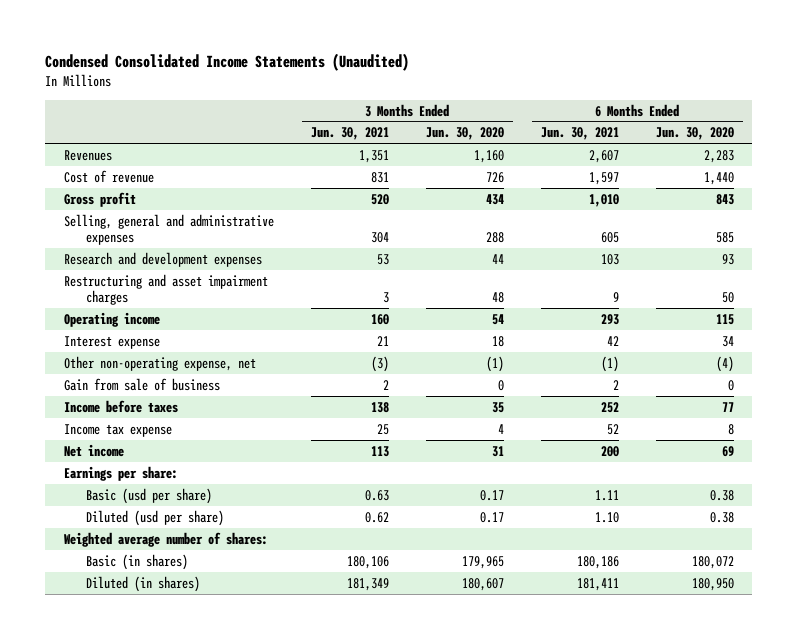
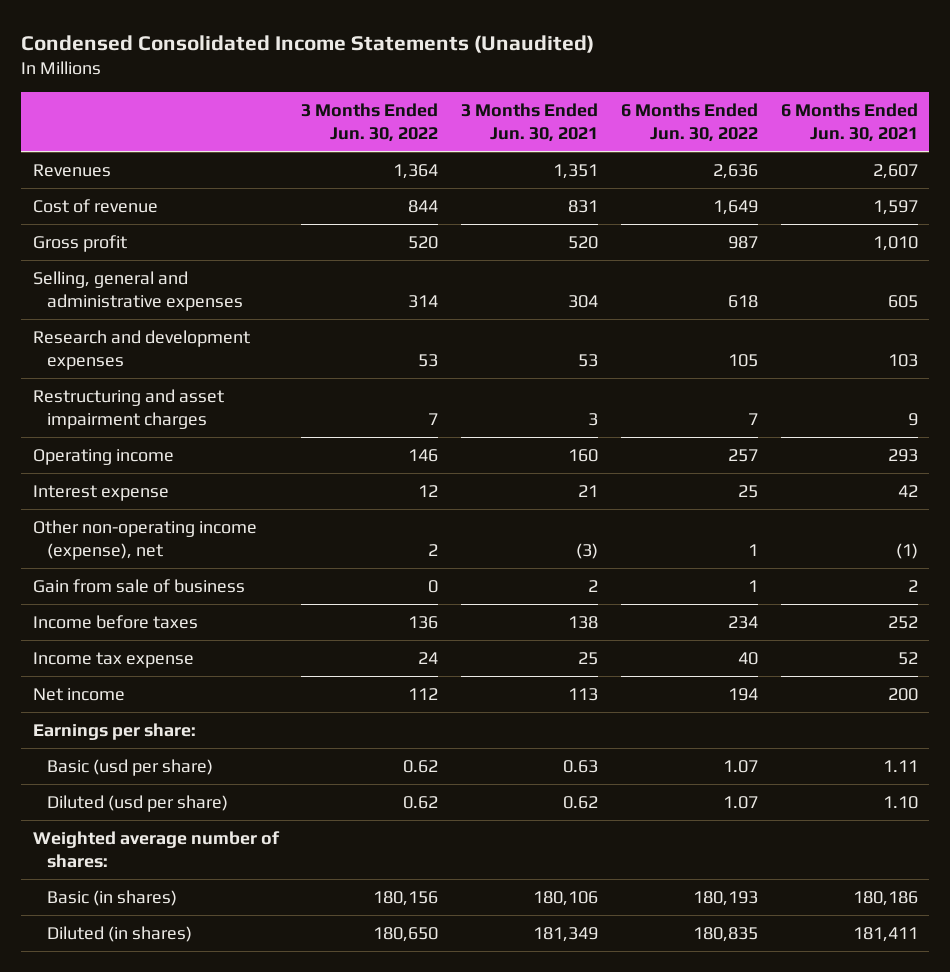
- | 3 Months Ended Jun. 30, 2021 | 3 Months Ended Jun. 30, 2020 | 6 Months Ended Jun. 30, 2021 | 6 Months Ended Jun. 30, 2020
+ | 3 Months Ended Jun. 30, 2022 | 3 Months Ended Jun. 30, 2021 | 6 Months Ended Jun. 30, 2022 | 6 Months Ended Jun. 30, 2021
- Other non-operating expense, net | (3) | (1) | (1) | (4)
+ Other non-operating income (expense), net | 2 | (3) | 1 | (1)

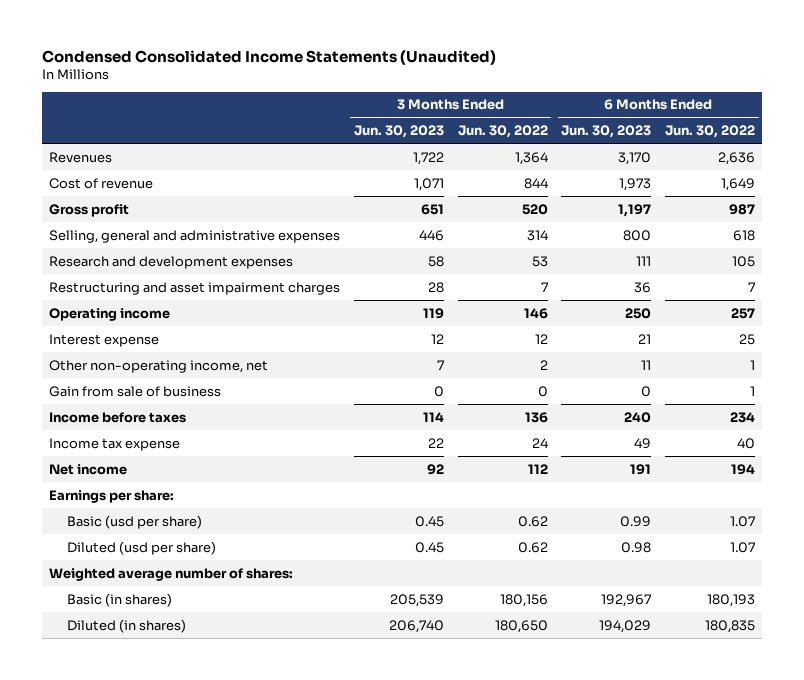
- | 3 Months Ended Jun. 30, 2022 | 3 Months Ended Jun. 30, 2021 | 6 Months Ended Jun. 30, 2022 | 6 Months Ended Jun. 30, 2021
+ | 3 Months Ended Jun. 30, 2023 | 3 Months Ended Jun. 30, 2022 | 6 Months Ended Jun. 30, 2023 | 6 Months Ended Jun. 30, 2022
- Other non-operating income (expense), net | 2 | (3) | 1 | (1)
+ Other non-operating income, net | 7 | 2 | 11 | 1

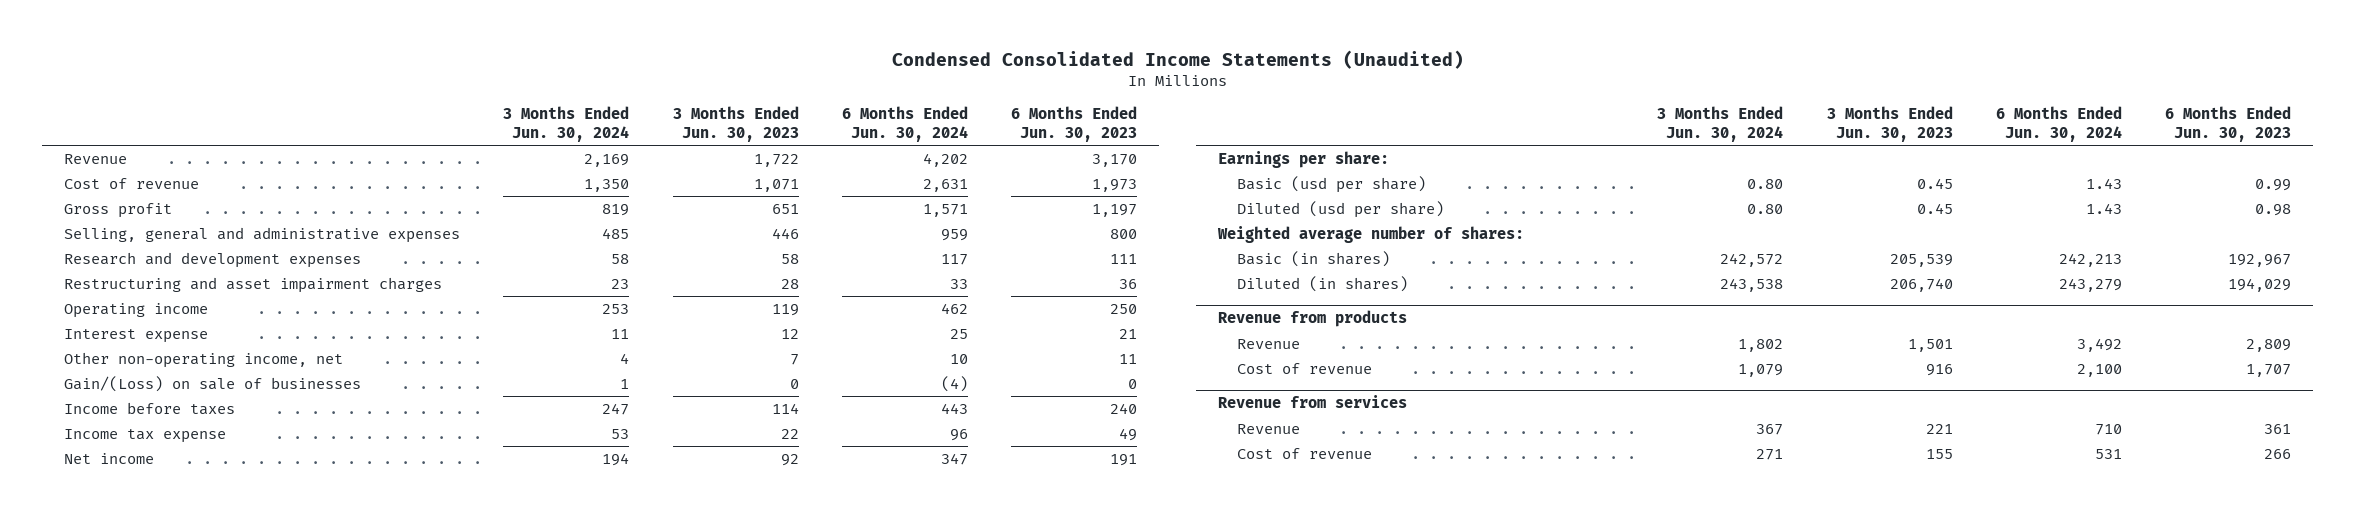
- | 3 Months Ended Jun. 30, 2023 | 3 Months Ended Jun. 30, 2022 | 6 Months Ended Jun. 30, 2023 | 6 Months Ended Jun. 30, 2022
+ | 3 Months Ended Jun. 30, 2024 | 3 Months Ended Jun. 30, 2023 | 6 Months Ended Jun. 30, 2024 | 6 Months Ended Jun. 30, 2023
- Revenues | 1,722 | 1,364 | 3,170 | 2,636
+ Revenue | 2,169 | 1,722 | 4,202 | 3,170
- Gain from sale of business | 0 | 0 | 0 | 1
+ Gain/(Loss) on sale of businesses | 1 | 0 | (4) | 0
+ Revenue from products
+ Revenue | 1,802 | 1,501 | 3,492 | 2,809
+ Cost of revenue | 1,079 | 916 | 2,100 | 1,707
+ Revenue from services
+ Revenue | 367 | 221 | 710 | 361
+ Cost of revenue | 271 | 155 | 531 | 266

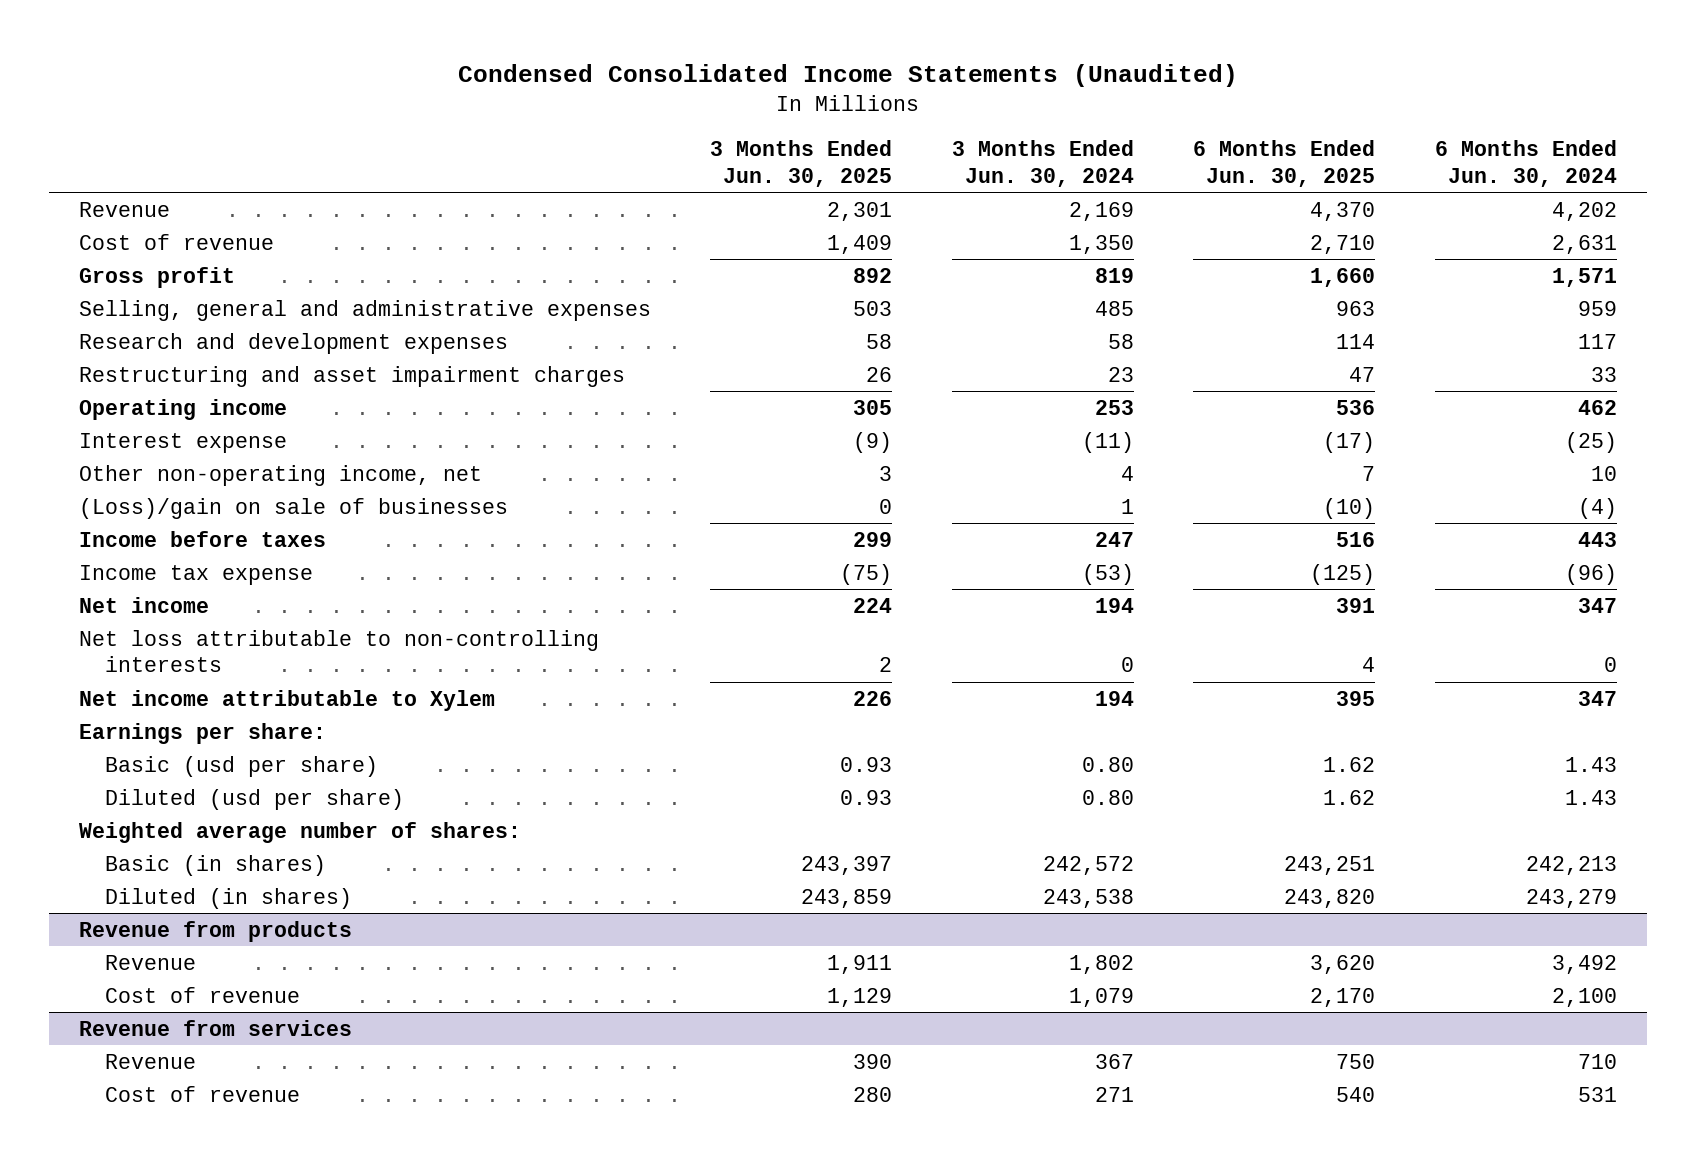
- | 3 Months Ended Jun. 30, 2024 | 3 Months Ended Jun. 30, 2023 | 6 Months Ended Jun. 30, 2024 | 6 Months Ended Jun. 30, 2023
+ | 3 Months Ended Jun. 30, 2025 | 3 Months Ended Jun. 30, 2024 | 6 Months Ended Jun. 30, 2025 | 6 Months Ended Jun. 30, 2024
- Interest expense | 11 | 12 | 25 | 21
+ Interest expense | (9) | (11) | (17) | (25)
- Gain/(Loss) on sale of businesses | 1 | 0 | (4) | 0
+ (Loss)/gain on sale of businesses | 0 | 1 | (10) | (4)
- Income tax expense | 53 | 22 | 96 | 49
+ Income tax expense | (75) | (53) | (125) | (96)
+ Net loss attributable to non-controlling interests | 2 | 0 | 4 | 0
+ Net income attributable to Xylem | 226 | 194 | 395 | 347

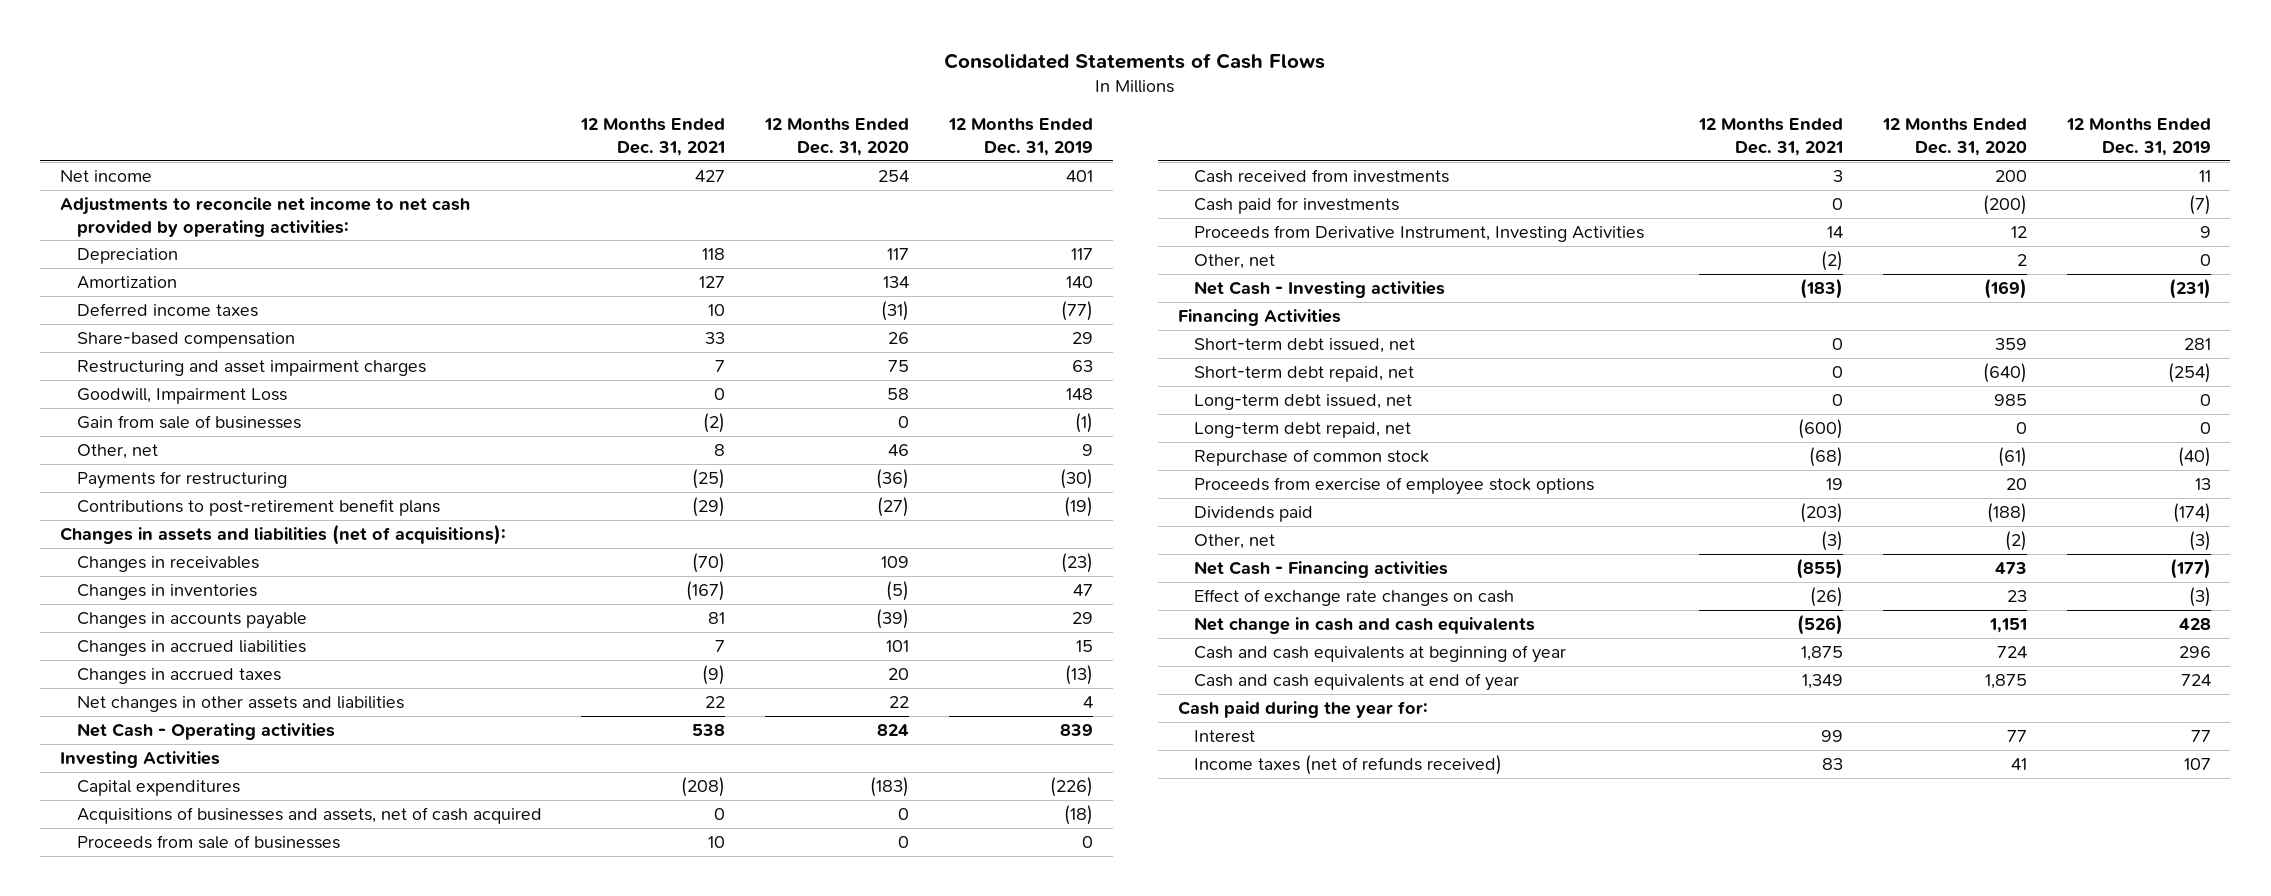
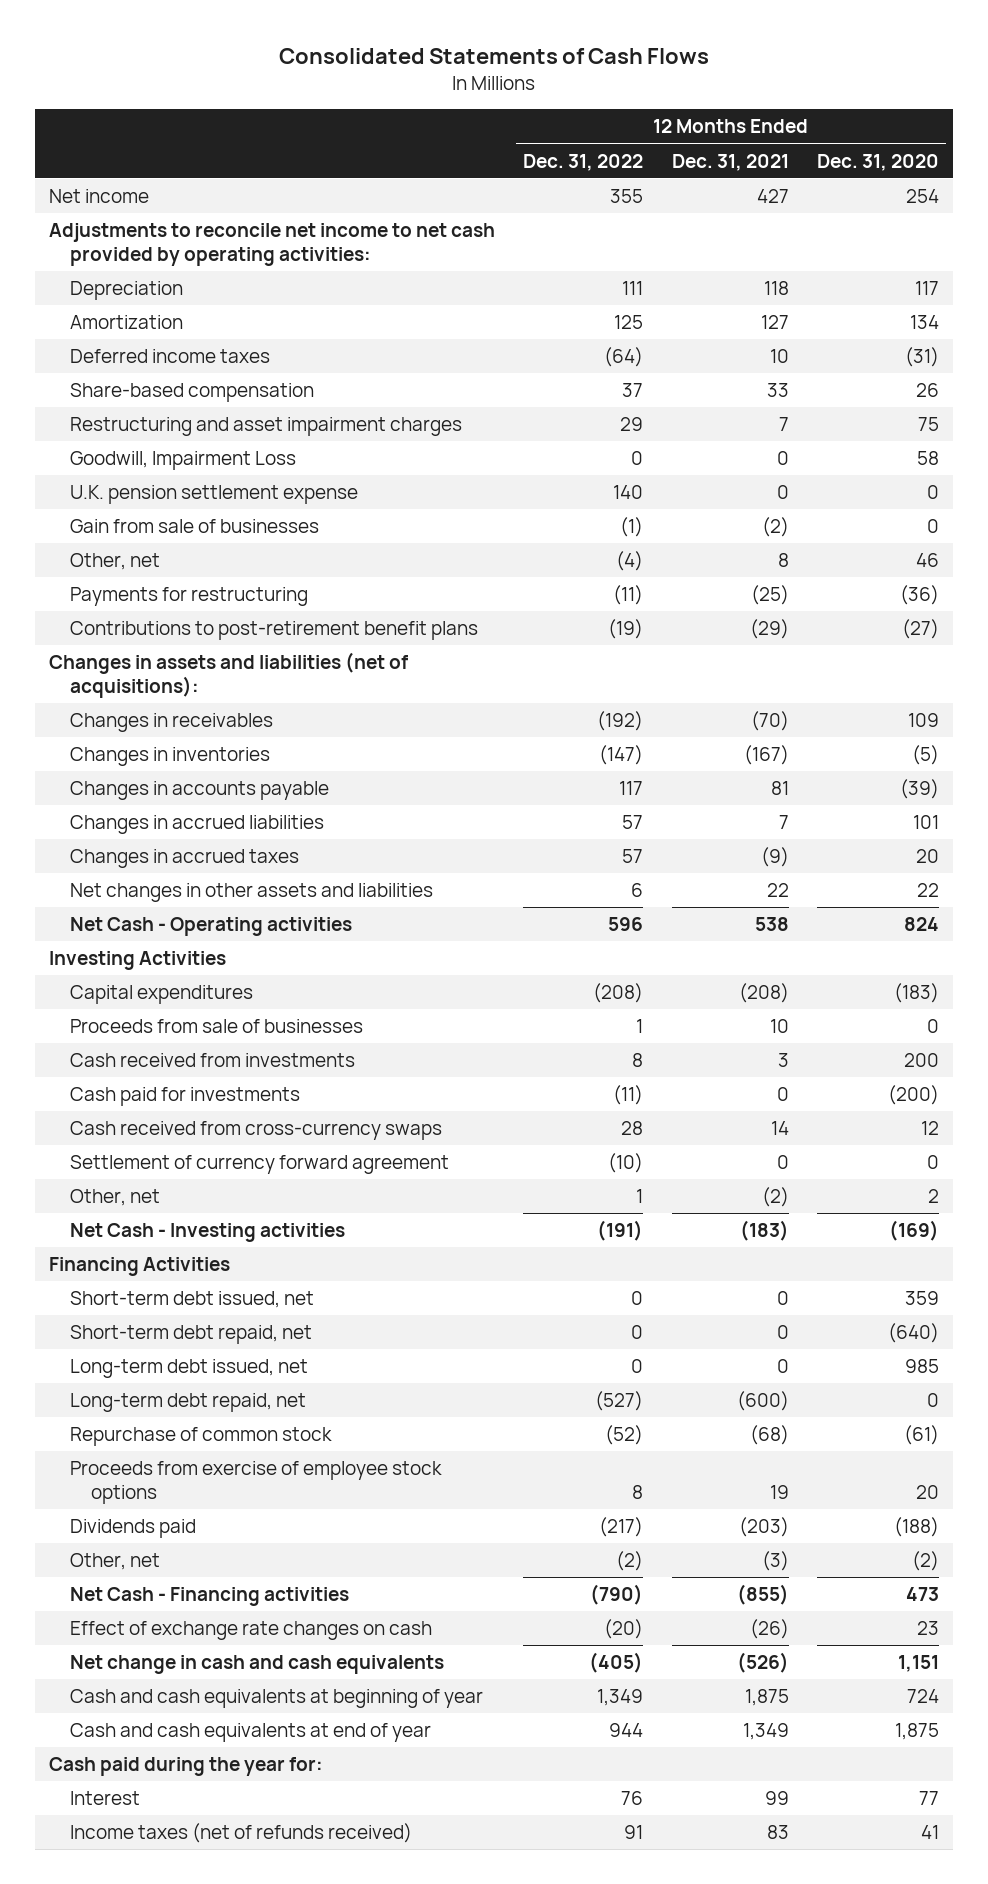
- | 12 Months Ended Dec. 31, 2021 | 12 Months Ended Dec. 31, 2020 | 12 Months Ended Dec. 31, 2019
+ | 12 Months Ended Dec. 31, 2022 | 12 Months Ended Dec. 31, 2021 | 12 Months Ended Dec. 31, 2020
+ U.K. pension settlement expense | 140 | 0 | 0
- Acquisitions of businesses and assets, net of cash acquired | 0 | 0 | (18)
- Proceeds from Derivative Instrument, Investing Activities | 14 | 12 | 9
+ Cash received from cross-currency swaps | 28 | 14 | 12
+ Settlement of currency forward agreement | (10) | 0 | 0

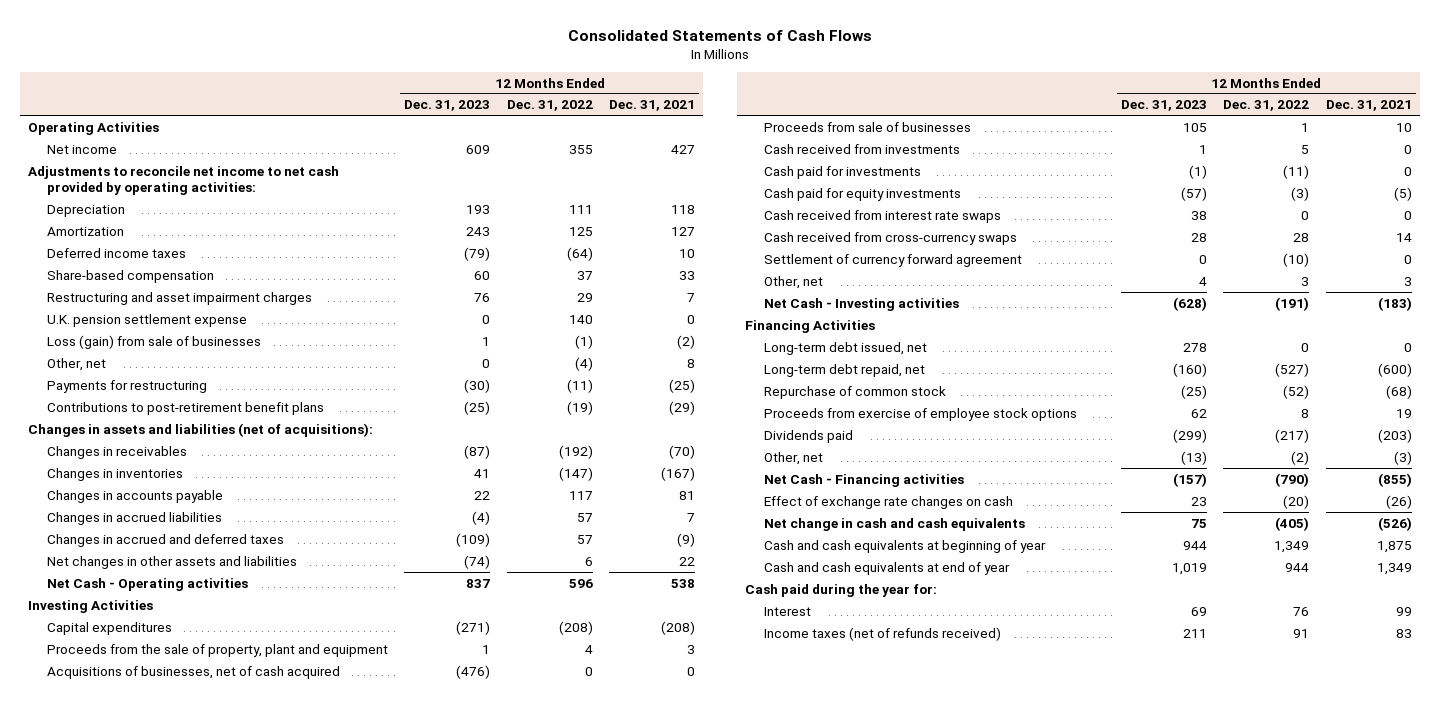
- | 12 Months Ended Dec. 31, 2022 | 12 Months Ended Dec. 31, 2021 | 12 Months Ended Dec. 31, 2020
+ | 12 Months Ended Dec. 31, 2023 | 12 Months Ended Dec. 31, 2022 | 12 Months Ended Dec. 31, 2021
+ Operating Activities
- Goodwill, Impairment Loss | 0 | 0 | 58
- Gain from sale of businesses | (1) | (2) | 0
+ Loss (gain) from sale of businesses | 1 | (1) | (2)
- Changes in accrued taxes | 57 | (9) | 20
+ Changes in accrued and deferred taxes | (109) | 57 | (9)
+ Proceeds from the sale of property, plant and equipment | 1 | 4 | 3
+ Acquisitions of businesses, net of cash acquired | (476) | 0 | 0
- Cash received from investments | 8 | 3 | 200
+ Cash received from investments | 1 | 5 | 0
+ Cash paid for equity investments | (57) | (3) | (5)
+ Cash received from interest rate swaps | 38 | 0 | 0
- Other, net | 1 | (2) | 2
+ Other, net | 4 | 3 | 3
- Short-term debt issued, net | 0 | 0 | 359
- Short-term debt repaid, net | 0 | 0 | (640)

